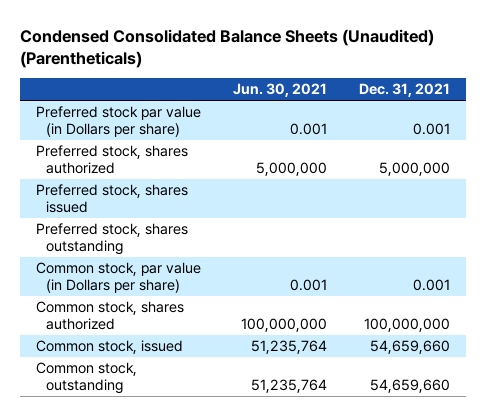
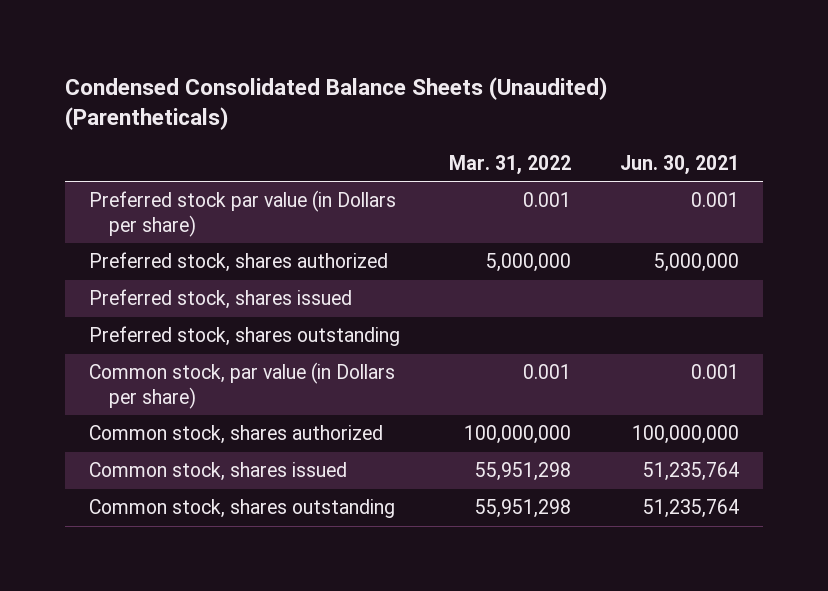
- | Jun. 30, 2021 | Dec. 31, 2021
+ | Mar. 31, 2022 | Jun. 30, 2021
- Common stock, issued | 51,235,764 | 54,659,660
- Common stock, outstanding | 51,235,764 | 54,659,660
+ Common stock, shares issued | 55,951,298 | 51,235,764
+ Common stock, shares outstanding | 55,951,298 | 51,235,764

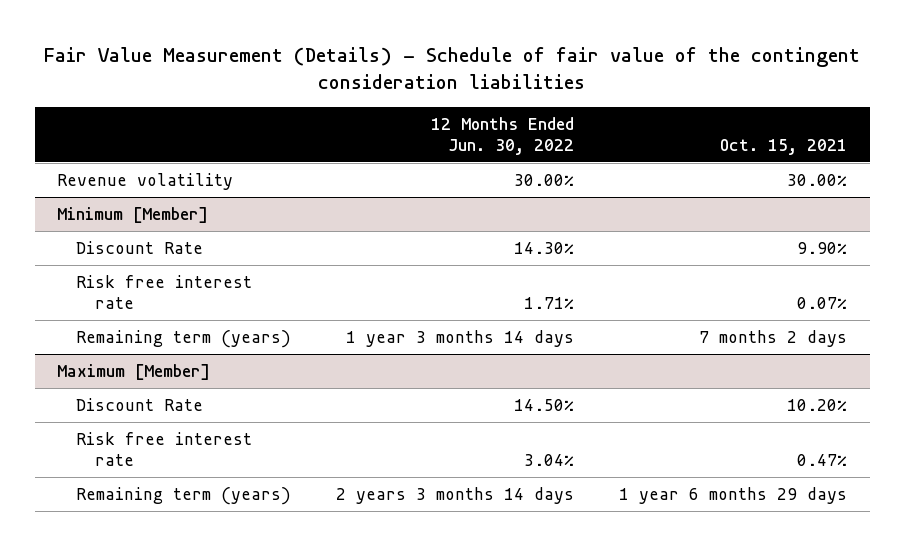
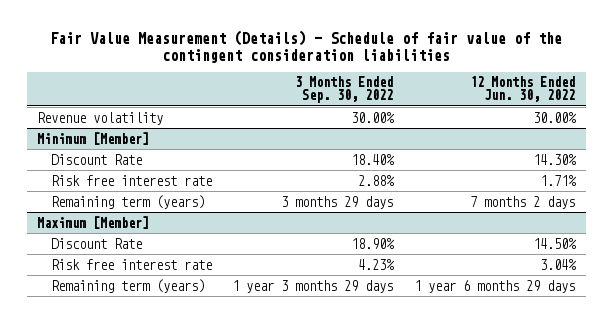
- | 12 Months Ended Jun. 30, 2022 | Oct. 15, 2021
+ | 3 Months Ended Sep. 30, 2022 | 12 Months Ended Jun. 30, 2022
@ Minimum [Member]
- Remaining term (years) | 1 year 3 months 14 days | 7 months 2 days
+ Remaining term (years) | 3 months 29 days | 7 months 2 days
@ Maximum [Member]
- Remaining term (years) | 2 years 3 months 14 days | 1 year 6 months 29 days
+ Remaining term (years) | 1 year 3 months 29 days | 1 year 6 months 29 days

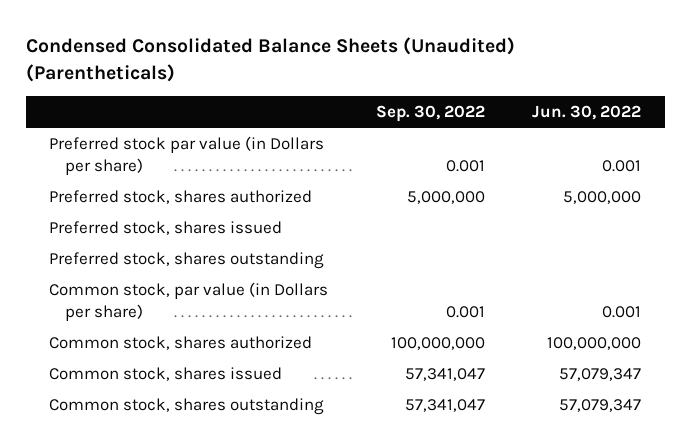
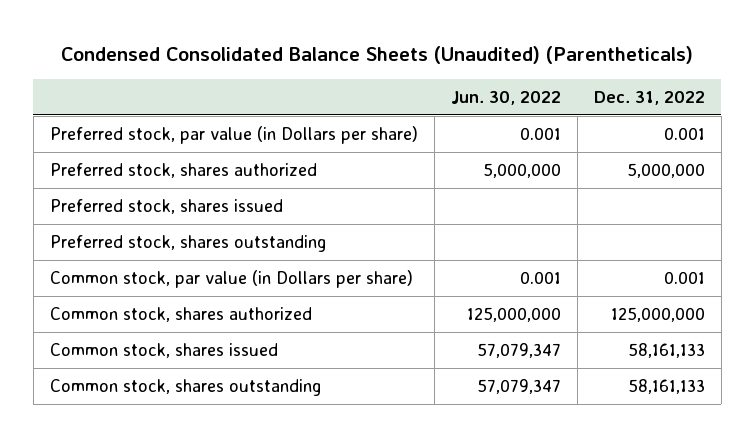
- | Sep. 30, 2022 | Jun. 30, 2022
+ | Jun. 30, 2022 | Dec. 31, 2022
- Preferred stock par value (in Dollars per share) | 0.001 | 0.001
+ Preferred stock, par value (in Dollars per share) | 0.001 | 0.001
- Common stock, shares authorized | 100,000,000 | 100,000,000
+ Common stock, shares authorized | 125,000,000 | 125,000,000

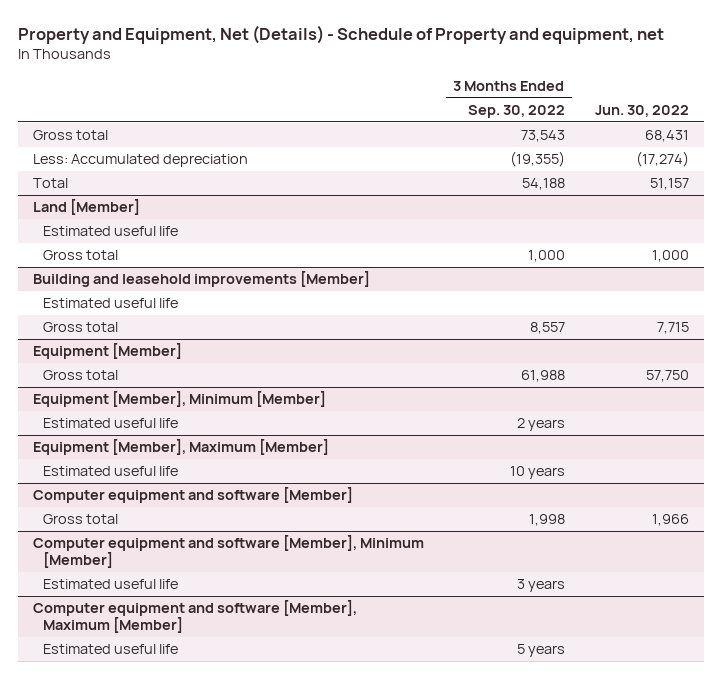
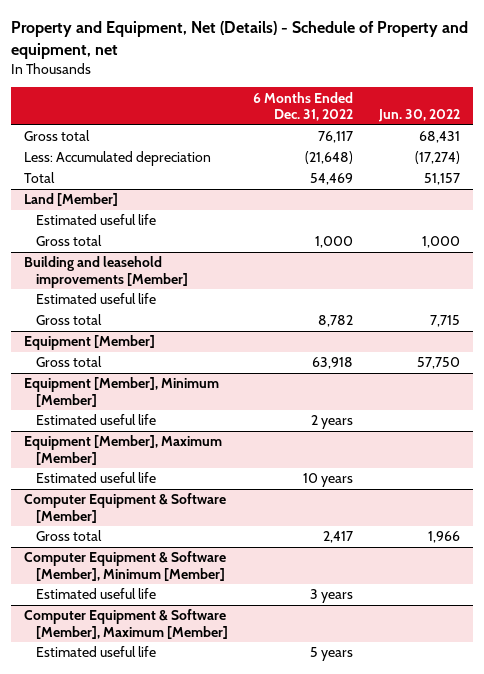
- | 3 Months Ended Sep. 30, 2022 | Jun. 30, 2022
+ | 6 Months Ended Dec. 31, 2022 | Jun. 30, 2022
- Computer equipment and software [Member]
+ Computer Equipment & Software [Member]
- Computer equipment and software [Member], Minimum [Member]
+ Computer Equipment & Software [Member], Minimum [Member]
- Computer equipment and software [Member], Maximum [Member]
+ Computer Equipment & Software [Member], Maximum [Member]

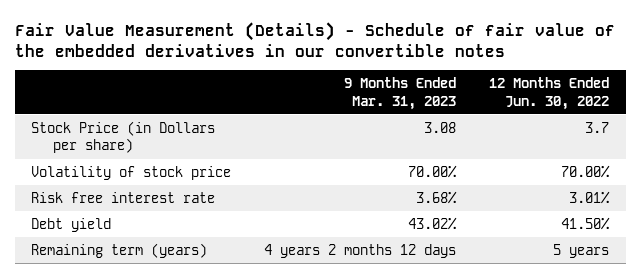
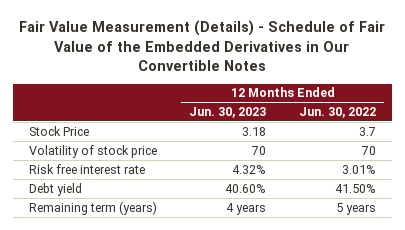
- Fair Value Measurement (Details) - Schedule of fair value of the embedded derivatives in our convertible notes
+ Fair Value Measurement (Details) - Schedule of Fair Value of the Embedded Derivatives in Our Convertible Notes
- | 9 Months Ended Mar. 31, 2023 | 12 Months Ended Jun. 30, 2022
+ | 12 Months Ended Jun. 30, 2023 | 12 Months Ended Jun. 30, 2022
- Stock Price (in Dollars per share) | 3.08 | 3.7
- Volatility of stock price | 70.00% | 70.00%
+ Stock Price | 3.18 | 3.7
+ Volatility of stock price | 70 | 70

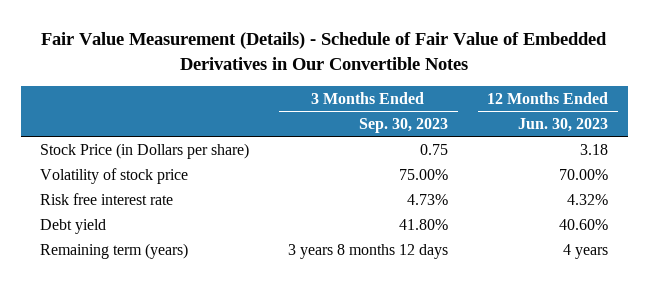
- Fair Value Measurement (Details) - Schedule of Fair Value of the Embedded Derivatives in Our Convertible Notes
+ Fair Value Measurement (Details) - Schedule of Fair Value of Embedded Derivatives in Our Convertible Notes
- | 12 Months Ended Jun. 30, 2023 | 12 Months Ended Jun. 30, 2022
+ | 3 Months Ended Sep. 30, 2023 | 12 Months Ended Jun. 30, 2023
- Stock Price | 3.18 | 3.7
- Volatility of stock price | 70 | 70
+ Stock Price (in Dollars per share) | 0.75 | 3.18
+ Volatility of stock price | 75.00% | 70.00%

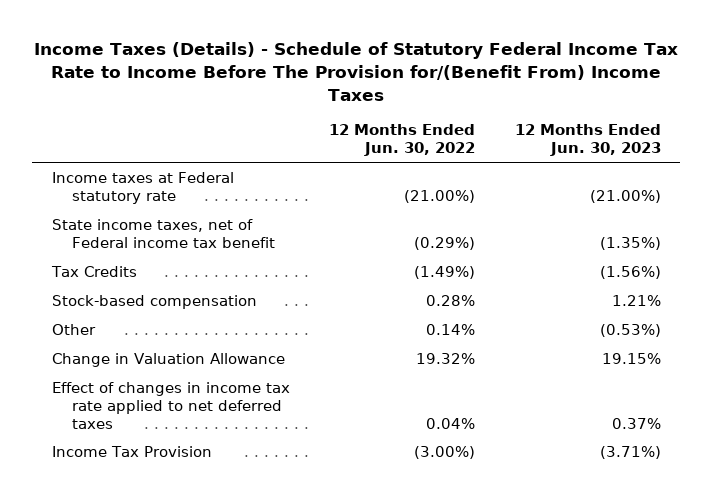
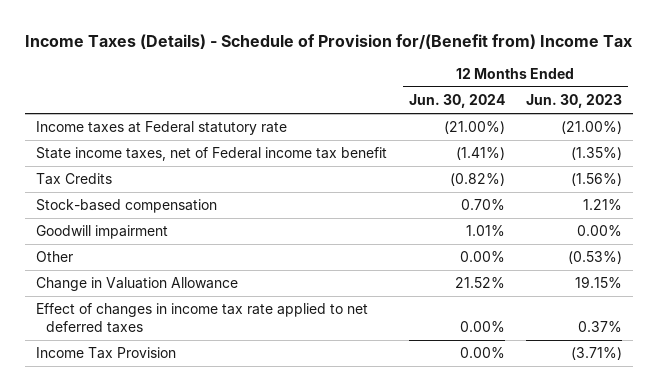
- Income Taxes (Details) - Schedule of Statutory Federal Income Tax Rate to Income Before The Provision for/(Benefit From) Income Taxes
+ Income Taxes (Details) - Schedule of Provision for/(Benefit from) Income Tax
- | 12 Months Ended Jun. 30, 2022 | 12 Months Ended Jun. 30, 2023
+ | 12 Months Ended Jun. 30, 2024 | 12 Months Ended Jun. 30, 2023
+ Goodwill impairment | 1.01% | 0.00%

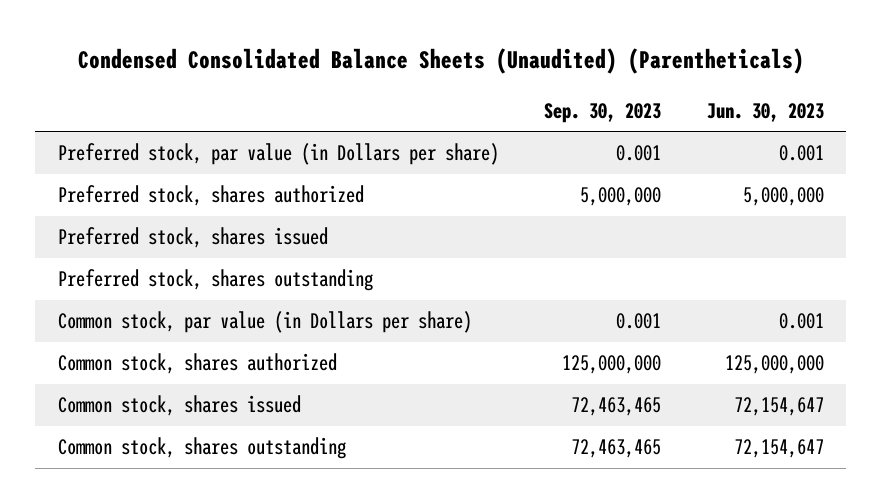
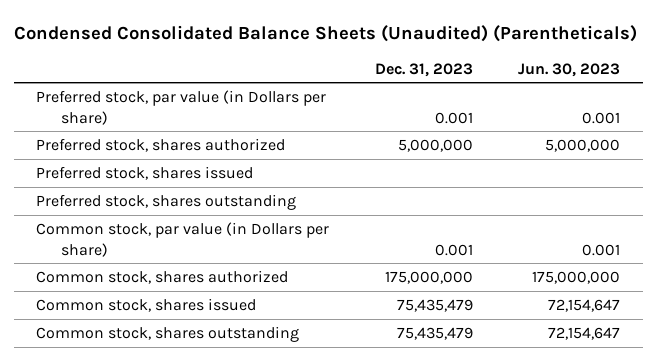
- | Sep. 30, 2023 | Jun. 30, 2023
+ | Dec. 31, 2023 | Jun. 30, 2023
- Common stock, shares authorized | 125,000,000 | 125,000,000
+ Common stock, shares authorized | 175,000,000 | 175,000,000

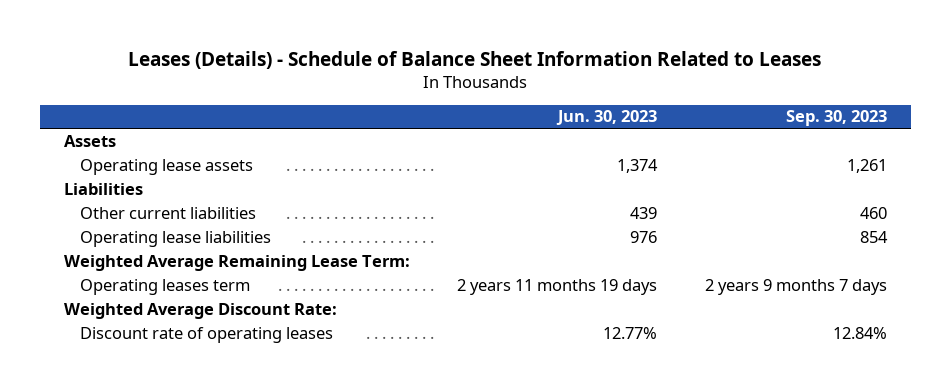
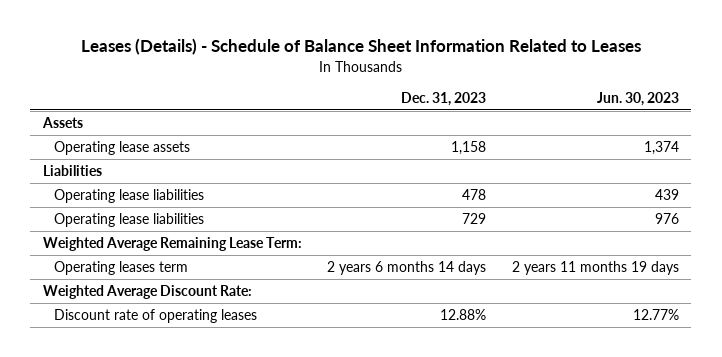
- | Jun. 30, 2023 | Sep. 30, 2023
+ | Dec. 31, 2023 | Jun. 30, 2023
- Other current liabilities | 439 | 460
+ Operating lease liabilities | 478 | 439

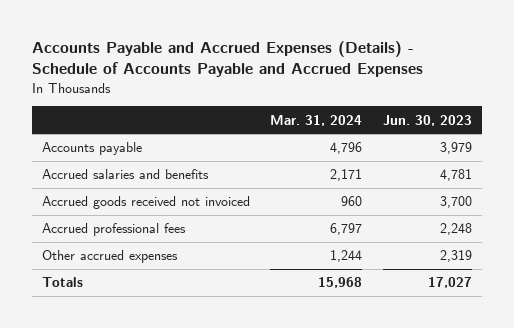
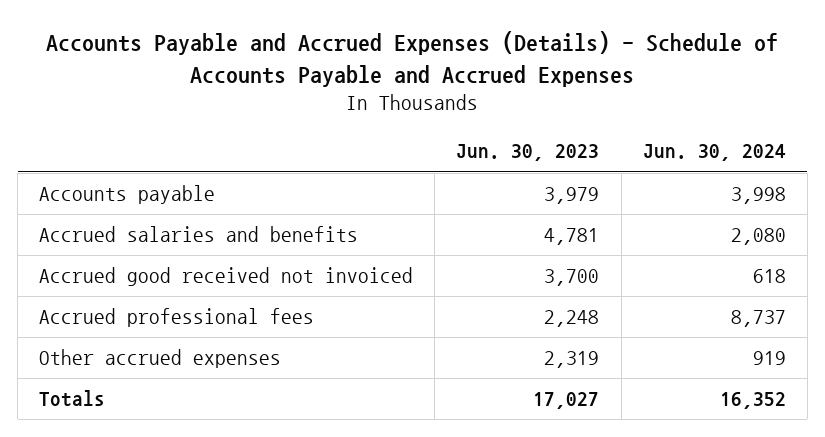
- | Mar. 31, 2024 | Jun. 30, 2023
+ | Jun. 30, 2023 | Jun. 30, 2024
- Accrued goods received not invoiced | 960 | 3,700
+ Accrued good received not invoiced | 3,700 | 618

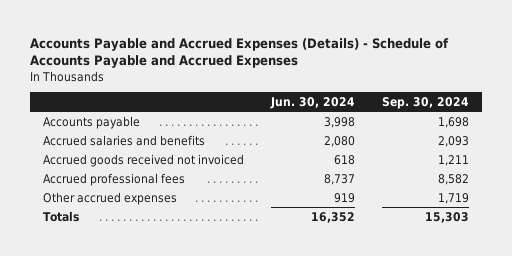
- | Jun. 30, 2023 | Jun. 30, 2024
+ | Jun. 30, 2024 | Sep. 30, 2024
- Accrued good received not invoiced | 3,700 | 618
+ Accrued goods received not invoiced | 618 | 1,211

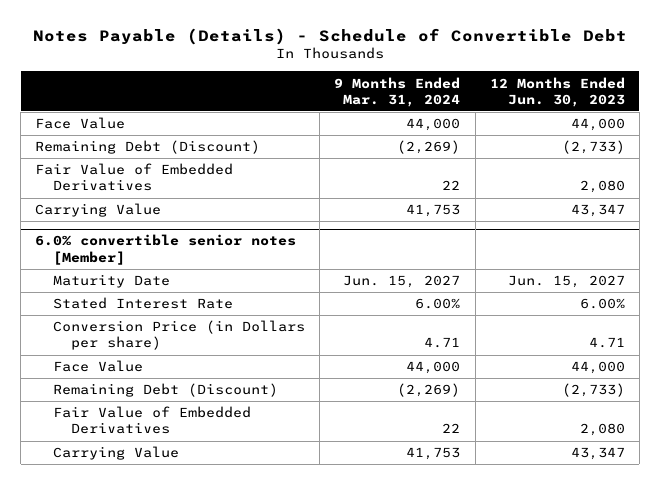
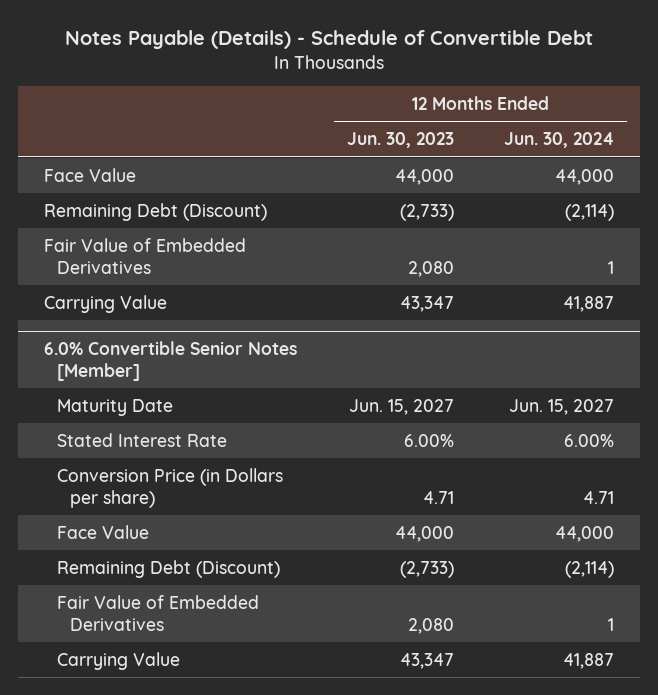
- | 9 Months Ended Mar. 31, 2024 | 12 Months Ended Jun. 30, 2023
+ | 12 Months Ended Jun. 30, 2023 | 12 Months Ended Jun. 30, 2024
- 6.0% convertible senior notes [Member]
+ 6.0% Convertible Senior Notes [Member]

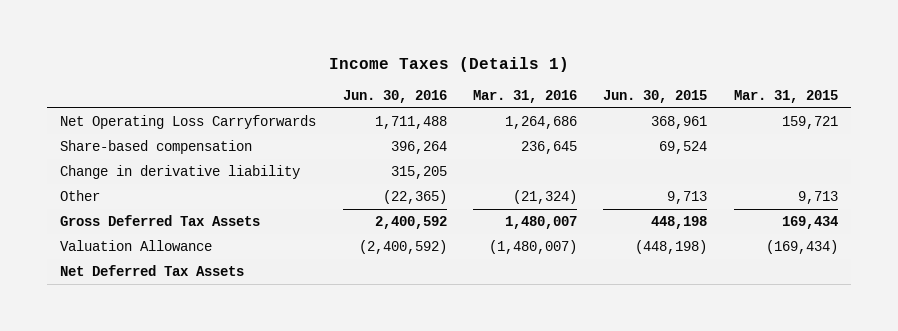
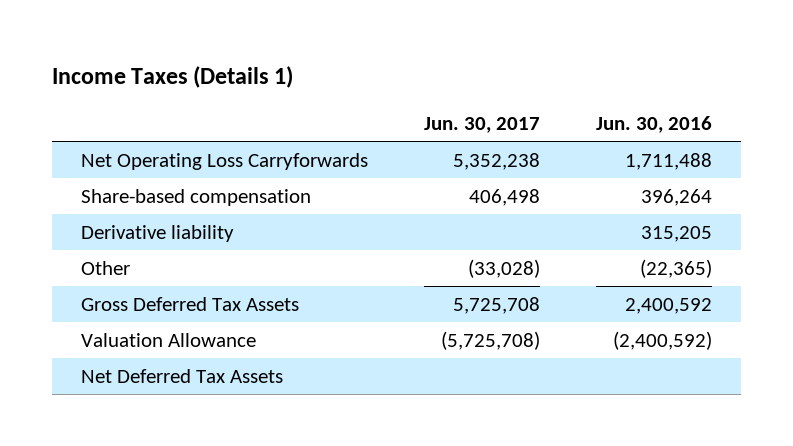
- | Jun. 30, 2016 | Mar. 31, 2016 | Jun. 30, 2015 | Mar. 31, 2015
+ | Jun. 30, 2017 | Jun. 30, 2016
- Change in derivative liability | 315,205 | | |
+ Derivative liability | | 315,205

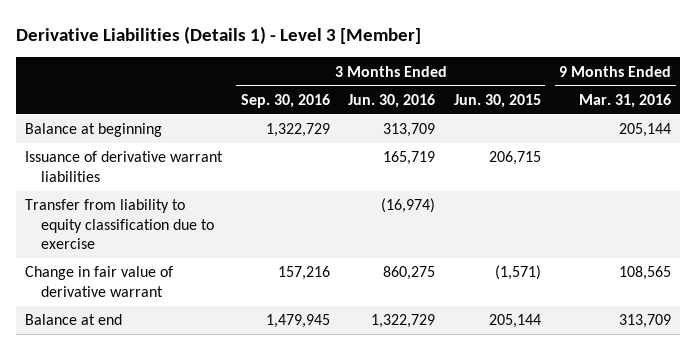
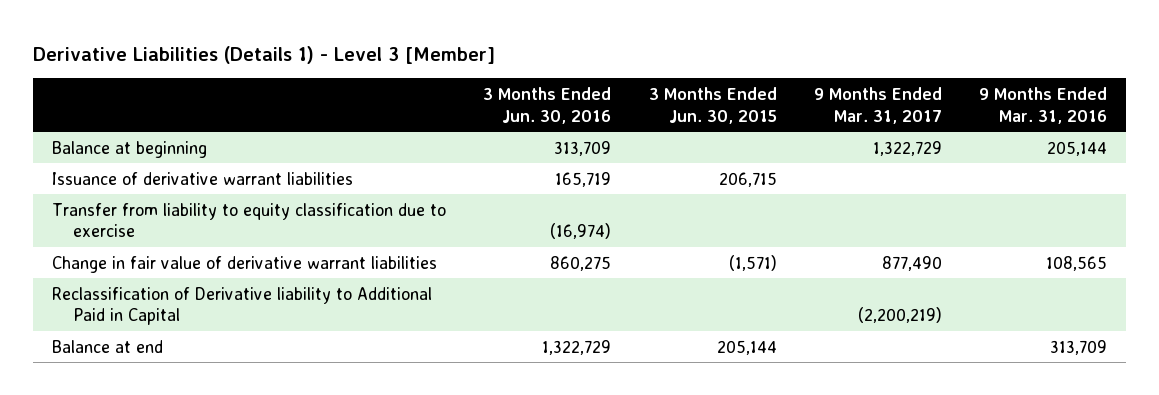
- | 3 Months Ended Sep. 30, 2016 | 3 Months Ended Jun. 30, 2016 | 3 Months Ended Jun. 30, 2015 | 9 Months Ended Mar. 31, 2016
+ | 3 Months Ended Jun. 30, 2016 | 3 Months Ended Jun. 30, 2015 | 9 Months Ended Mar. 31, 2017 | 9 Months Ended Mar. 31, 2016
- Change in fair value of derivative warrant | 157,216 | 860,275 | (1,571) | 108,565
+ Change in fair value of derivative warrant liabilities | 860,275 | (1,571) | 877,490 | 108,565
+ Reclassification of Derivative liability to Additional Paid in Capital | | | (2,200,219) |

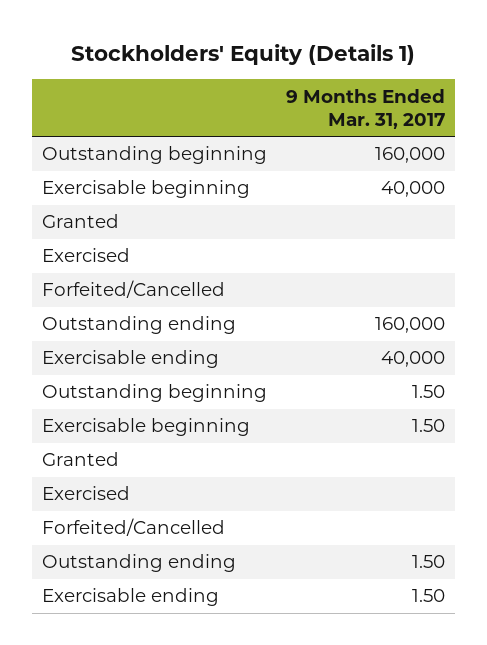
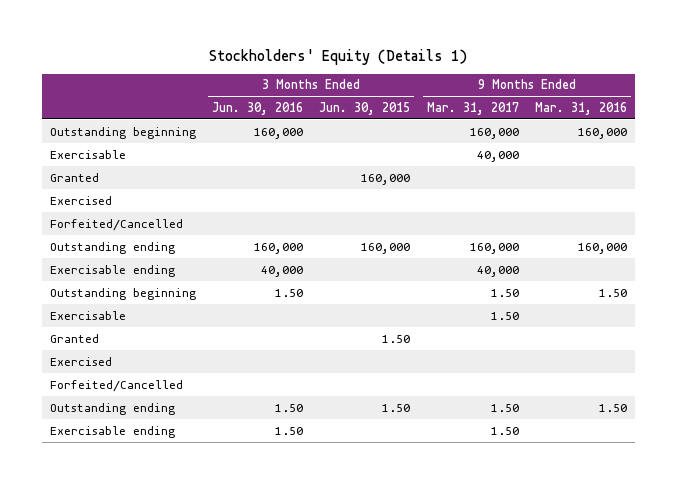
- | 9 Months Ended Mar. 31, 2017
+ | 3 Months Ended Jun. 30, 2016 | 3 Months Ended Jun. 30, 2015 | 9 Months Ended Mar. 31, 2017 | 9 Months Ended Mar. 31, 2016
- Exercisable beginning | 40,000
+ Exercisable | | | 40,000 |
- Exercisable beginning | 1.50
+ Exercisable | | | 1.50 |

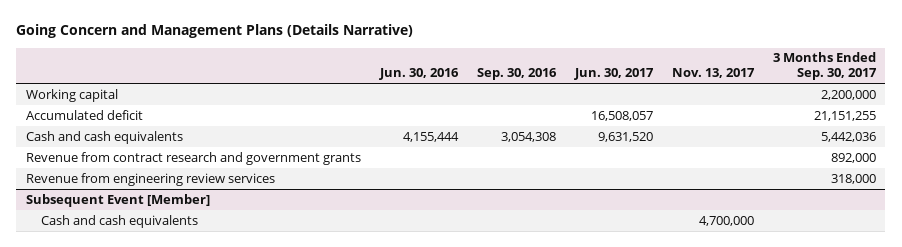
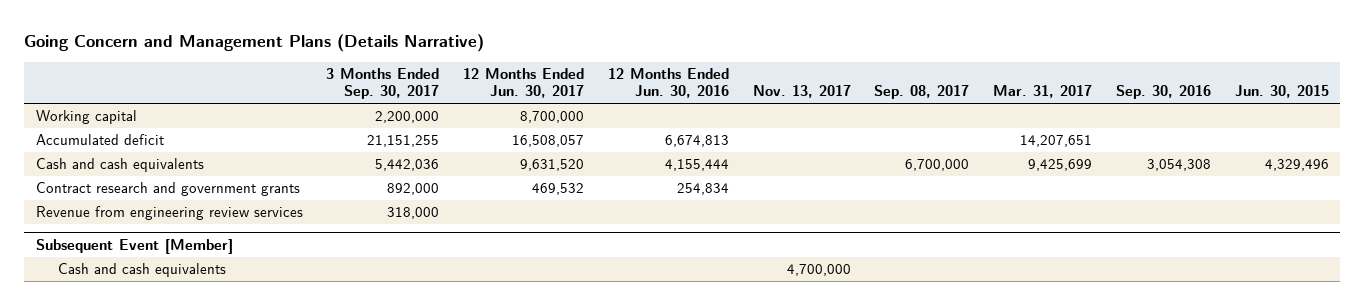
- | Jun. 30, 2016 | Sep. 30, 2016 | Jun. 30, 2017 | Nov. 13, 2017 | 3 Months Ended Sep. 30, 2017
+ | 3 Months Ended Sep. 30, 2017 | 12 Months Ended Jun. 30, 2017 | 12 Months Ended Jun. 30, 2016 | Nov. 13, 2017 | Sep. 08, 2017 | Mar. 31, 2017 | Sep. 30, 2016 | Jun. 30, 2015
- Revenue from contract research and government grants | | | | | 892,000
+ Contract research and government grants | 892,000 | 469,532 | 254,834 | | | | |

